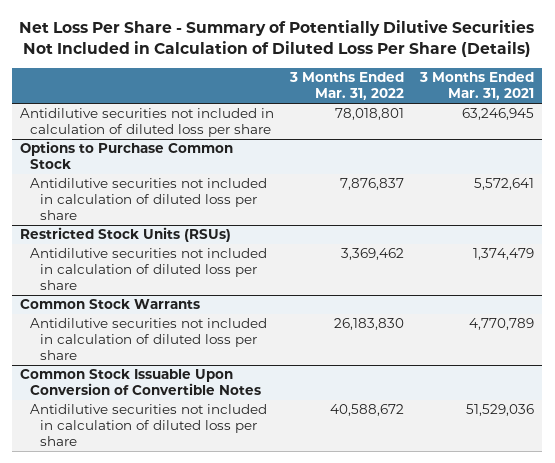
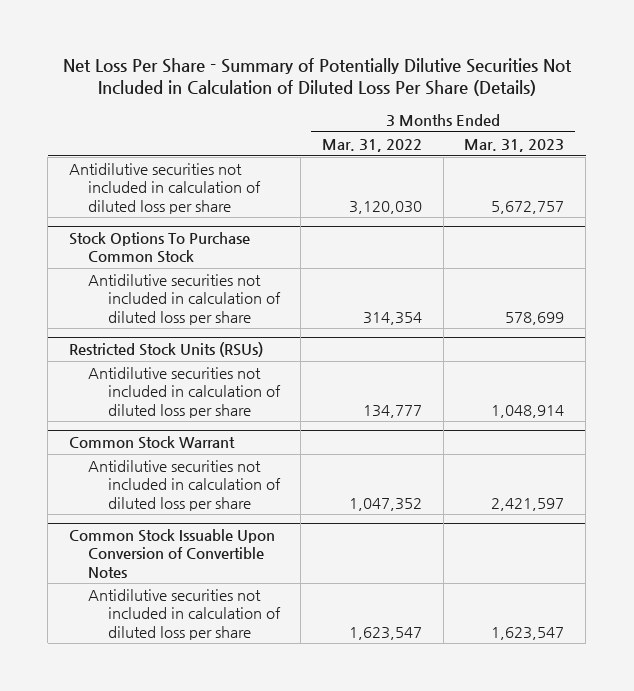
- | 3 Months Ended Mar. 31, 2022 | 3 Months Ended Mar. 31, 2021
+ | 3 Months Ended Mar. 31, 2022 | 3 Months Ended Mar. 31, 2023
- Antidilutive securities not included in calculation of diluted loss per share | 78,018,801 | 63,246,945
- Options to Purchase Common Stock
- Antidilutive securities not included in calculation of diluted loss per share | 7,876,837 | 5,572,641
+ Antidilutive securities not included in calculation of diluted loss per share | 3,120,030 | 5,672,757
+ Stock Options To Purchase Common Stock
+ Antidilutive securities not included in calculation of diluted loss per share | 314,354 | 578,699
@ Restricted Stock Units (RSUs)
- Antidilutive securities not included in calculation of diluted loss per share | 3,369,462 | 1,374,479
- Common Stock Warrants
- Antidilutive securities not included in calculation of diluted loss per share | 26,183,830 | 4,770,789
@ Restricted Stock Units (RSUs)
+ Antidilutive securities not included in calculation of diluted loss per share | 134,777 | 1,048,914
+ Common Stock Warrant
+ Antidilutive securities not included in calculation of diluted loss per share | 1,047,352 | 2,421,597
@ Common Stock Issuable Upon Conversion of Convertible Notes
- Antidilutive securities not included in calculation of diluted loss per share | 40,588,672 | 51,529,036
+ Antidilutive securities not included in calculation of diluted loss per share | 1,623,547 | 1,623,547

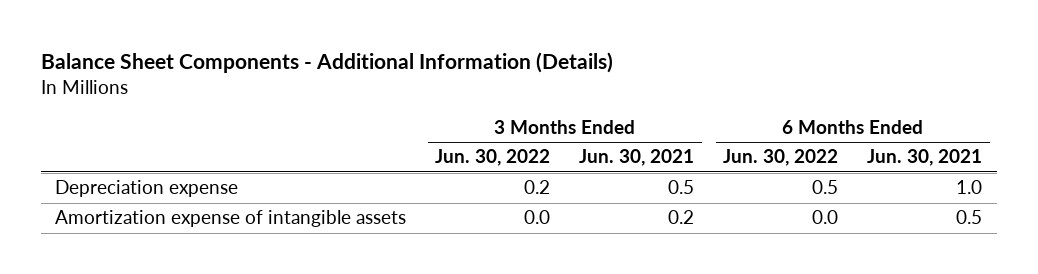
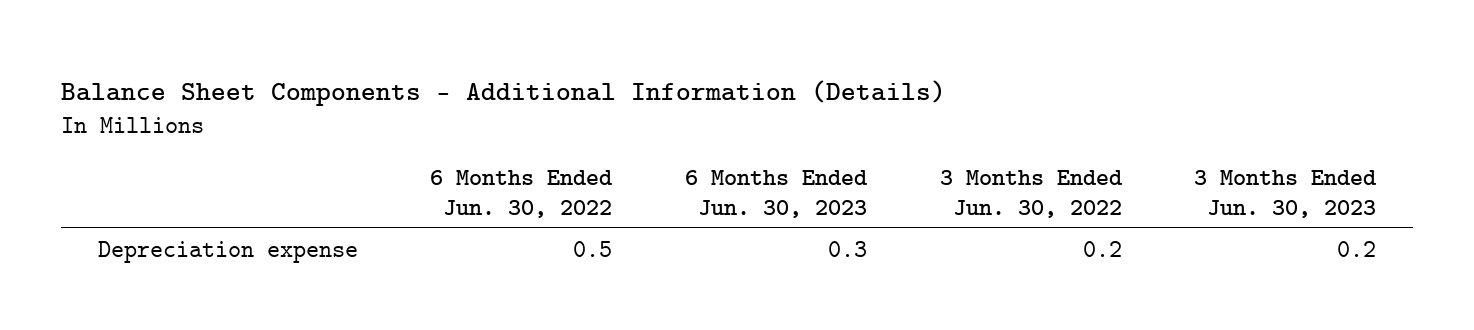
- | 3 Months Ended Jun. 30, 2022 | 3 Months Ended Jun. 30, 2021 | 6 Months Ended Jun. 30, 2022 | 6 Months Ended Jun. 30, 2021
+ | 6 Months Ended Jun. 30, 2022 | 6 Months Ended Jun. 30, 2023 | 3 Months Ended Jun. 30, 2022 | 3 Months Ended Jun. 30, 2023
- Amortization expense of intangible assets | 0.0 | 0.2 | 0.0 | 0.5

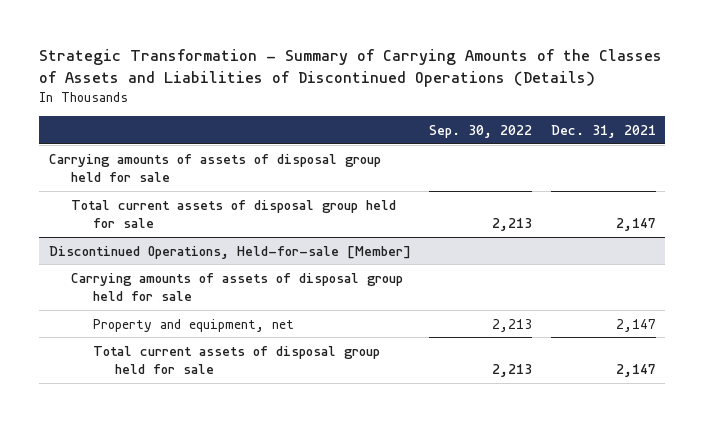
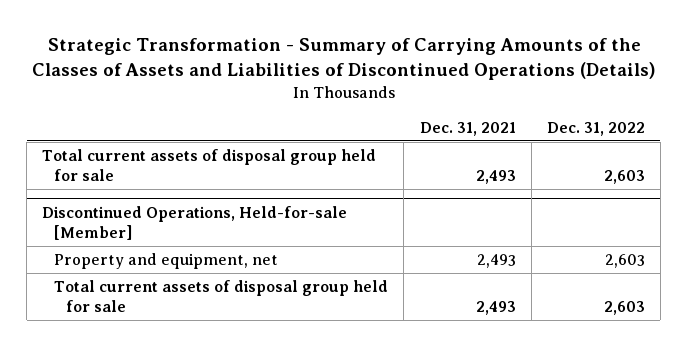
- | Sep. 30, 2022 | Dec. 31, 2021
+ | Dec. 31, 2021 | Dec. 31, 2022
- Carrying amounts of assets of disposal group held for sale
- Total current assets of disposal group held for sale | 2,213 | 2,147
+ Total current assets of disposal group held for sale | 2,493 | 2,603
@ Discontinued Operations, Held-for-sale [Member]
- Carrying amounts of assets of disposal group held for sale
- Property and equipment, net | 2,213 | 2,147
- Total current assets of disposal group held for sale | 2,213 | 2,147
+ Property and equipment, net | 2,493 | 2,603
+ Total current assets of disposal group held for sale | 2,493 | 2,603

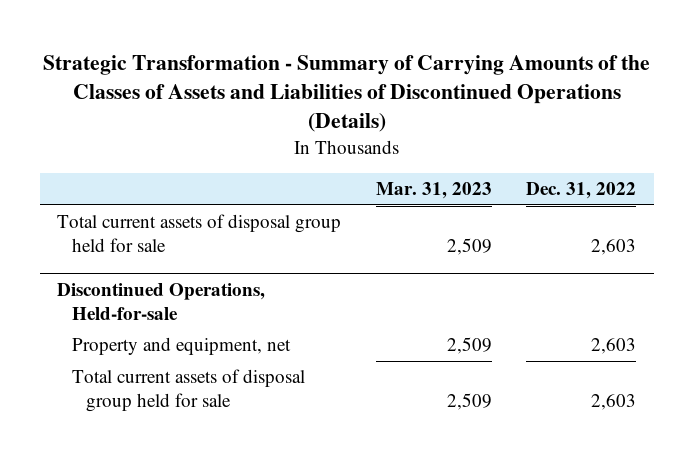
- | Dec. 31, 2021 | Dec. 31, 2022
+ | Mar. 31, 2023 | Dec. 31, 2022
- Discontinued Operations, Held-for-sale [Member]
+ Discontinued Operations, Held-for-sale

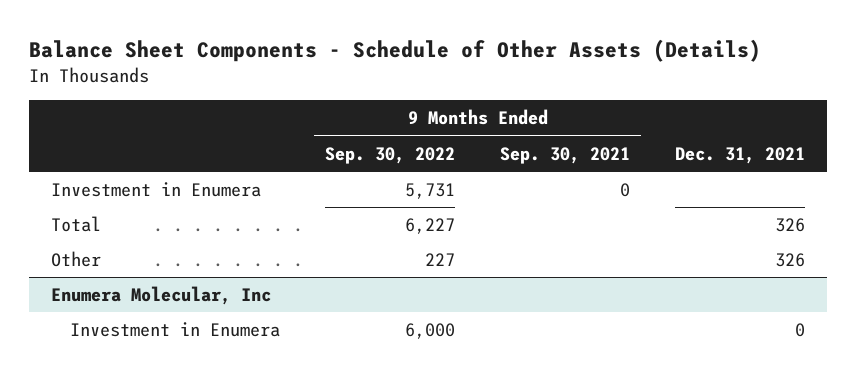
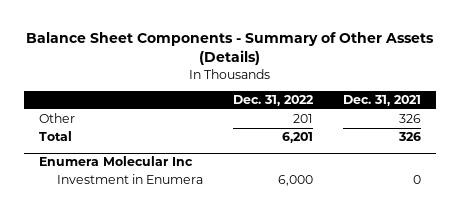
- Balance Sheet Components - Schedule of Other Assets (Details)
+ Balance Sheet Components - Summary of Other Assets (Details)
- | 9 Months Ended Sep. 30, 2022 | 9 Months Ended Sep. 30, 2021 | Dec. 31, 2021
+ | Dec. 31, 2022 | Dec. 31, 2021
- Investment in Enumera | 5,731 | 0 |
- Enumera Molecular, Inc
moved down: Total | 6,201 | 326
+ Enumera Molecular Inc

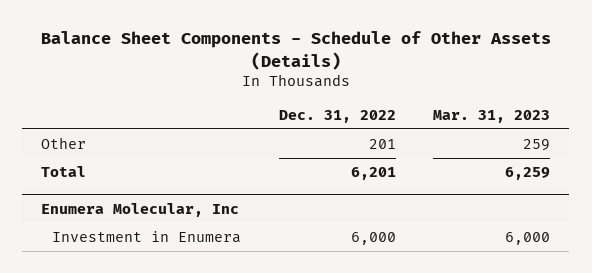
- Balance Sheet Components - Summary of Other Assets (Details)
+ Balance Sheet Components - Schedule of Other Assets (Details)
- | Dec. 31, 2022 | Dec. 31, 2021
+ | Dec. 31, 2022 | Mar. 31, 2023
- Enumera Molecular Inc
+ Enumera Molecular, Inc

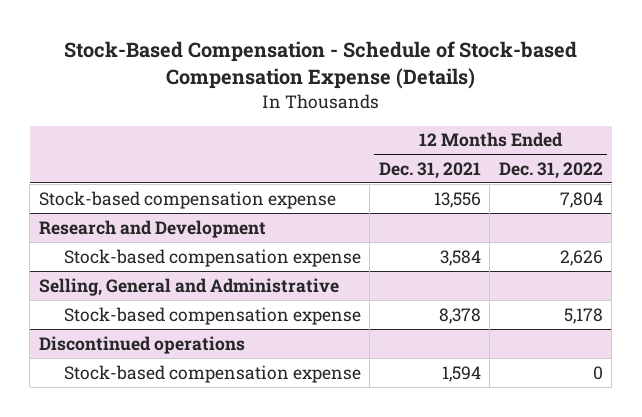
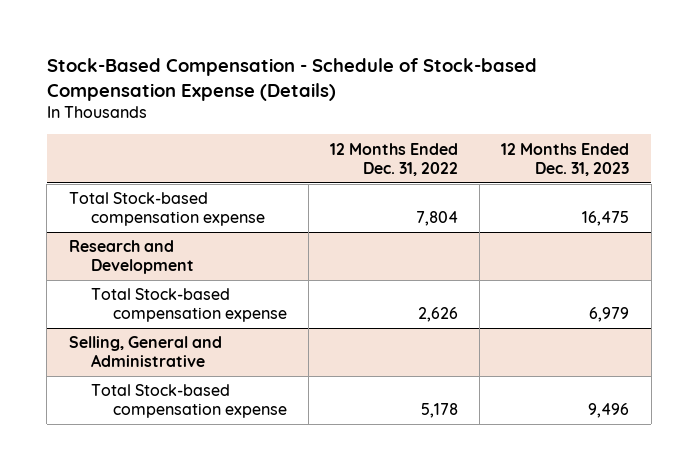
- | 12 Months Ended Dec. 31, 2021 | 12 Months Ended Dec. 31, 2022
+ | 12 Months Ended Dec. 31, 2022 | 12 Months Ended Dec. 31, 2023
- Stock-based compensation expense | 13,556 | 7,804
+ Total Stock-based compensation expense | 7,804 | 16,475
@ Research and Development
- Stock-based compensation expense | 3,584 | 2,626
+ Total Stock-based compensation expense | 2,626 | 6,979
@ Selling, General and Administrative
- Stock-based compensation expense | 8,378 | 5,178
- Discontinued operations
- Stock-based compensation expense | 1,594 | 0
@ Selling, General and Administrative
+ Total Stock-based compensation expense | 5,178 | 9,496

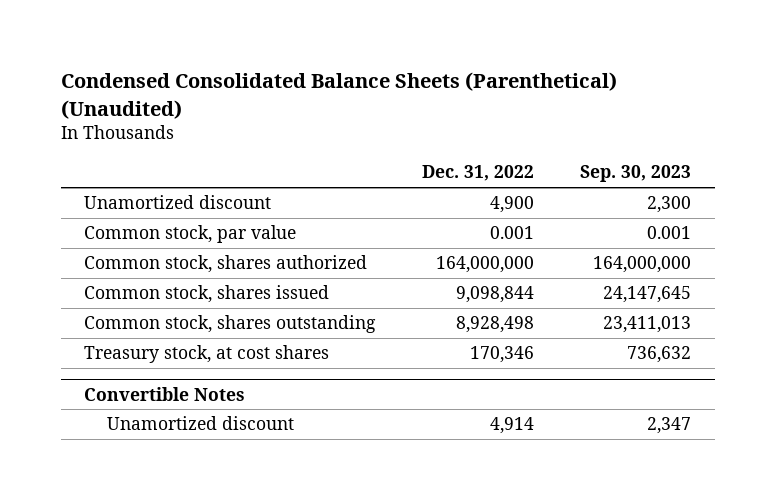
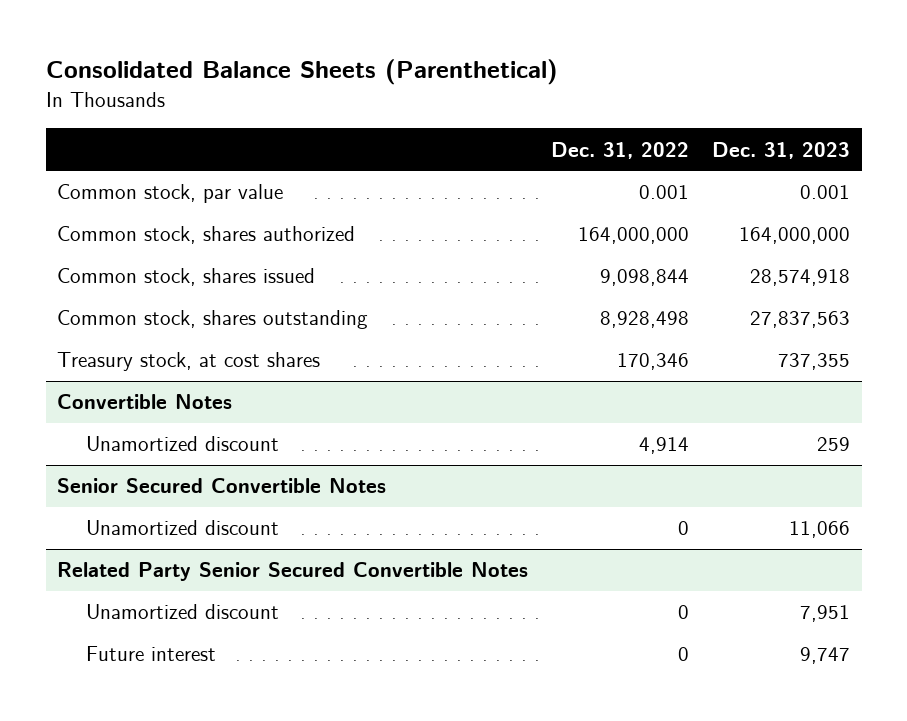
- Condensed Consolidated Balance Sheets (Parenthetical) (Unaudited)
+ Consolidated Balance Sheets (Parenthetical)
- | Dec. 31, 2022 | Sep. 30, 2023
+ | Dec. 31, 2022 | Dec. 31, 2023
- Unamortized discount | 4,900 | 2,300
+ Senior Secured Convertible Notes
+ Unamortized discount | 0 | 11,066
+ Related Party Senior Secured Convertible Notes
+ Unamortized discount | 0 | 7,951
+ Future interest | 0 | 9,747

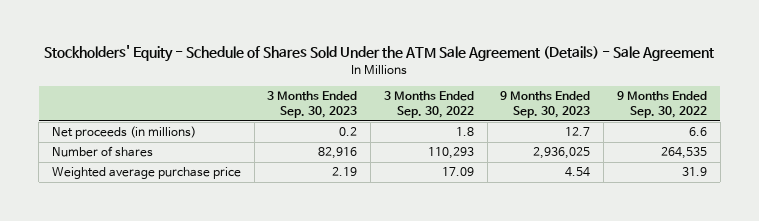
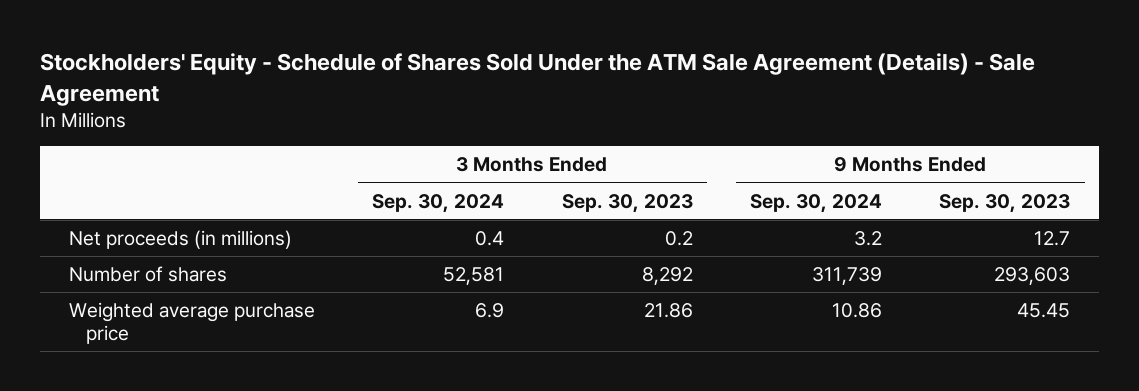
- | 3 Months Ended Sep. 30, 2023 | 3 Months Ended Sep. 30, 2022 | 9 Months Ended Sep. 30, 2023 | 9 Months Ended Sep. 30, 2022
+ | 3 Months Ended Sep. 30, 2024 | 3 Months Ended Sep. 30, 2023 | 9 Months Ended Sep. 30, 2024 | 9 Months Ended Sep. 30, 2023
- Number of shares | 82,916 | 110,293 | 2,936,025 | 264,535
- Weighted average purchase price | 2.19 | 17.09 | 4.54 | 31.9
+ Number of shares | 52,581 | 8,292 | 311,739 | 293,603
+ Weighted average purchase price | 6.9 | 21.86 | 10.86 | 45.45

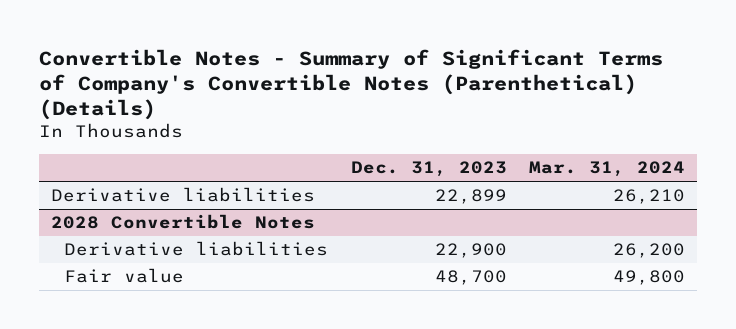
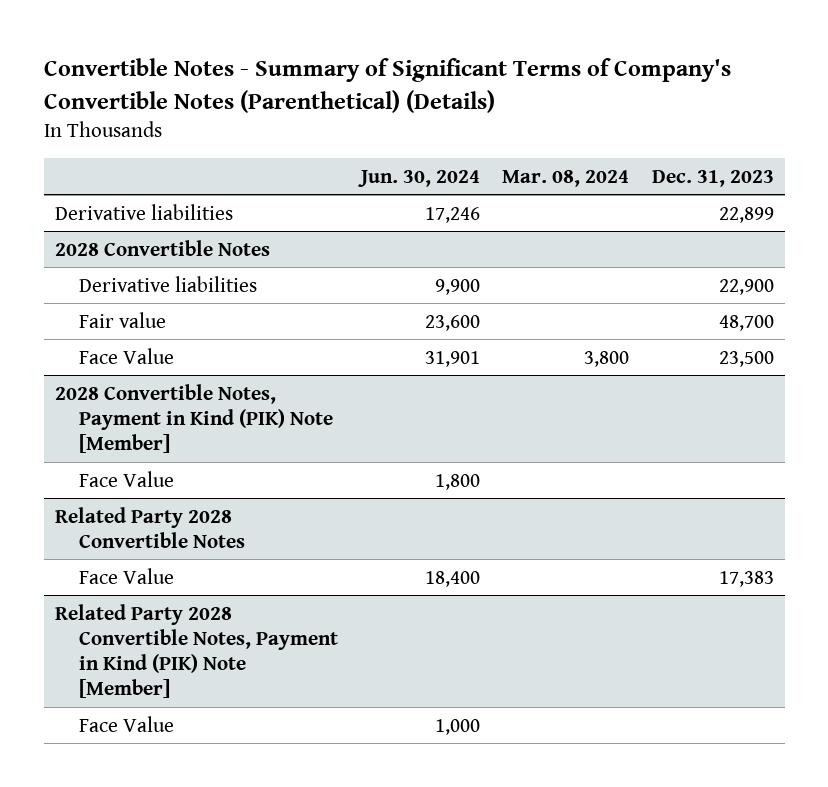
- | Dec. 31, 2023 | Mar. 31, 2024
+ | Jun. 30, 2024 | Mar. 08, 2024 | Dec. 31, 2023
@ 2028 Convertible Notes
+ Face Value | 31,901 | 3,800 | 23,500
+ 2028 Convertible Notes, Payment in Kind (PIK) Note [Member]
+ Face Value | 1,800 | |
+ Related Party 2028 Convertible Notes
+ Face Value | 18,400 | | 17,383
+ Related Party 2028 Convertible Notes, Payment in Kind (PIK) Note [Member]
+ Face Value | 1,000 | |

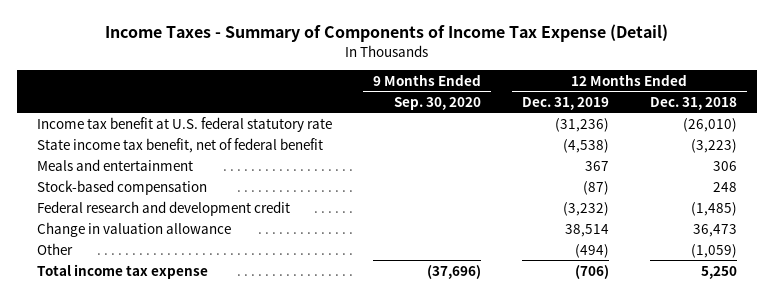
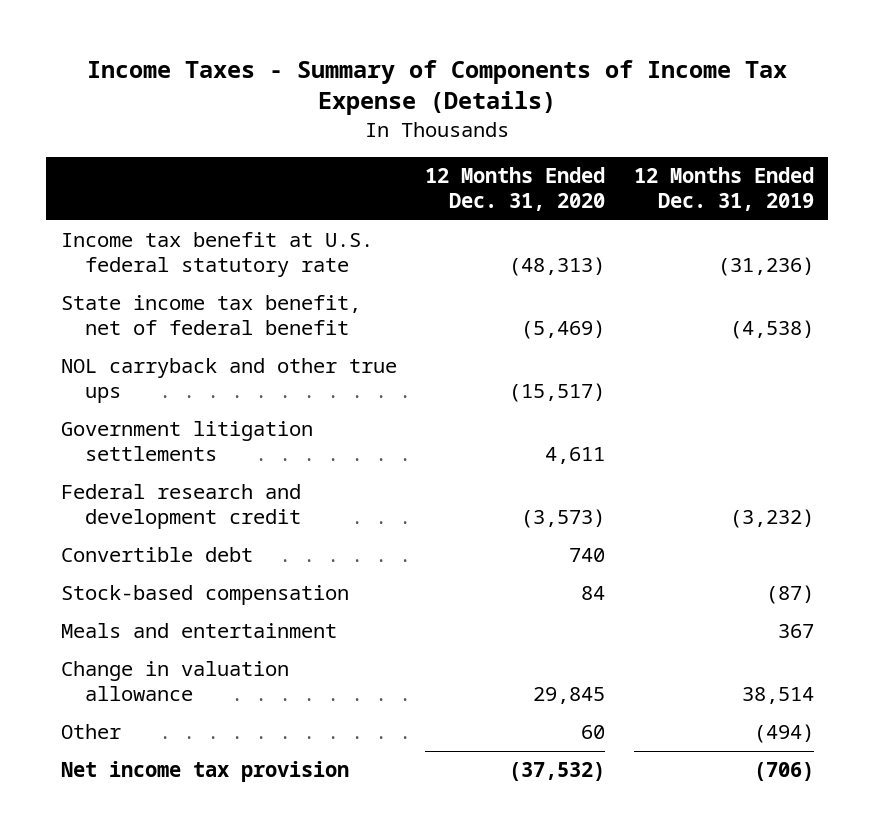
- Income Taxes - Summary of Components of Income Tax Expense (Detail)
+ Income Taxes - Summary of Components of Income Tax Expense (Details)
- | 9 Months Ended Sep. 30, 2020 | 12 Months Ended Dec. 31, 2019 | 12 Months Ended Dec. 31, 2018
+ | 12 Months Ended Dec. 31, 2020 | 12 Months Ended Dec. 31, 2019
+ NOL carryback and other true ups | (15,517) |
+ Government litigation settlements | 4,611 |
+ Convertible debt | 740 |
moved down: Stock-based compensation | 84 | (87)
moved down: Meals and entertainment | | 367
- Total income tax expense | (37,696) | (706) | 5,250
+ Net income tax provision | (37,532) | (706)

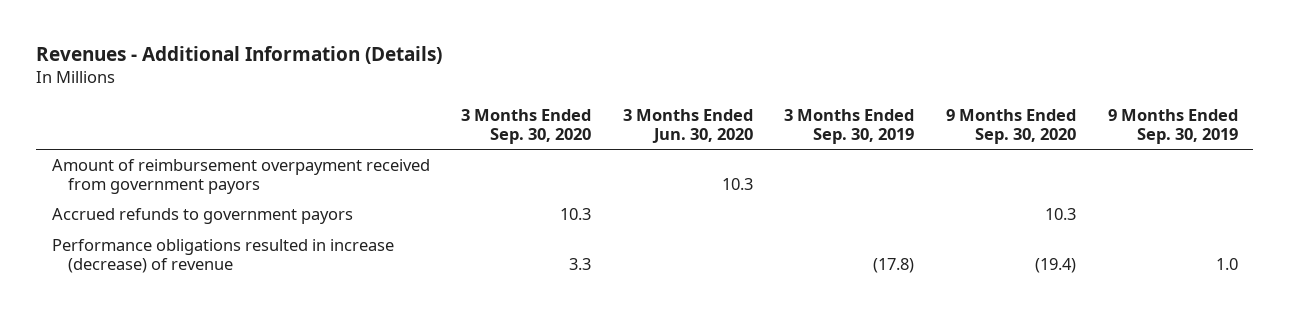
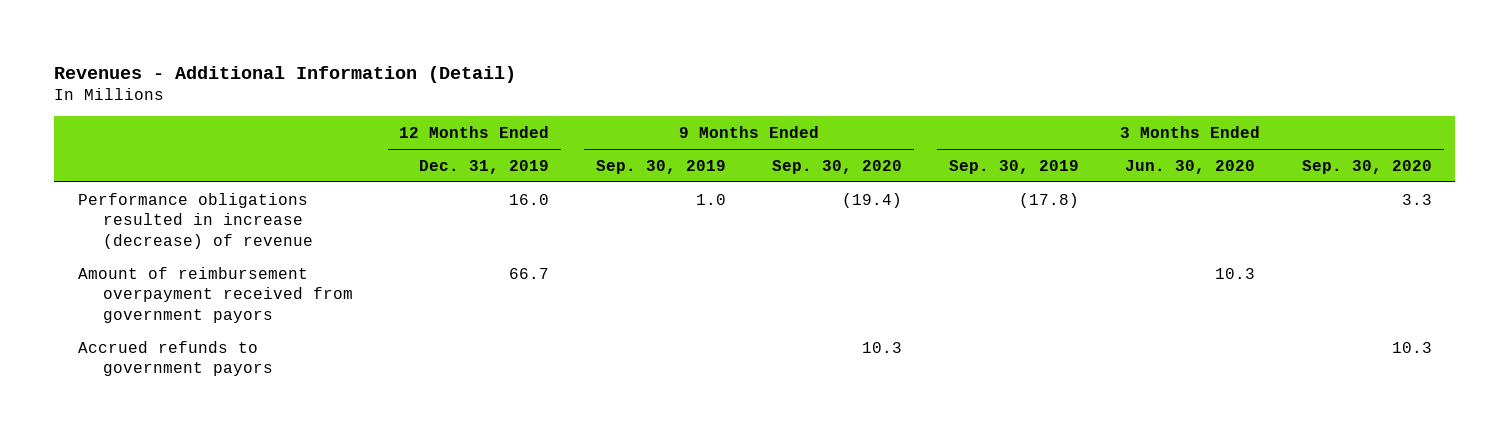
- Revenues - Additional Information (Details)
+ Revenues - Additional Information (Detail)
- | 3 Months Ended Sep. 30, 2020 | 3 Months Ended Jun. 30, 2020 | 3 Months Ended Sep. 30, 2019 | 9 Months Ended Sep. 30, 2020 | 9 Months Ended Sep. 30, 2019
+ | 12 Months Ended Dec. 31, 2019 | 9 Months Ended Sep. 30, 2019 | 9 Months Ended Sep. 30, 2020 | 3 Months Ended Sep. 30, 2019 | 3 Months Ended Jun. 30, 2020 | 3 Months Ended Sep. 30, 2020
moved up: Performance obligations resulted in increase (decrease) of revenue | 16.0 | 1.0 | (19.4) | (17.8) | | 3.3

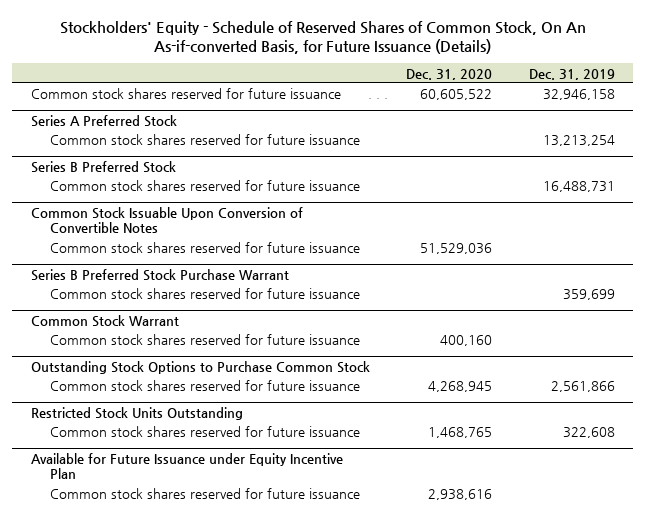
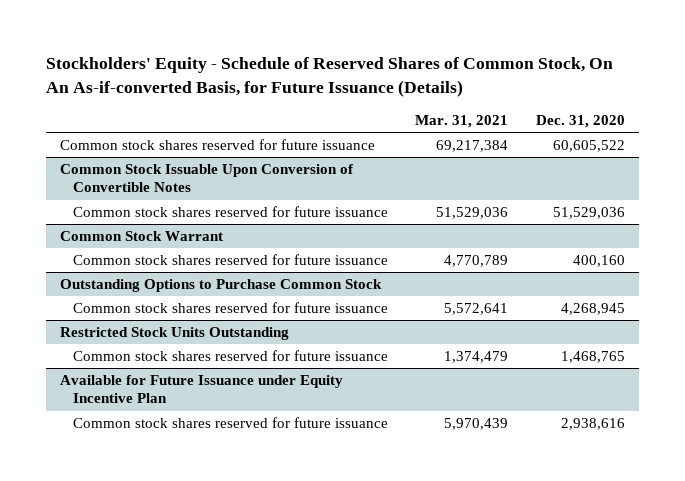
- | Dec. 31, 2020 | Dec. 31, 2019
+ | Mar. 31, 2021 | Dec. 31, 2020
- Series A Preferred Stock
- Common stock shares reserved for future issuance | | 13,213,254
- Series B Preferred Stock
- Common stock shares reserved for future issuance | | 16,488,731
- Series B Preferred Stock Purchase Warrant
- Common stock shares reserved for future issuance | | 359,699
- Outstanding Stock Options to Purchase Common Stock
+ Outstanding Options to Purchase Common Stock

